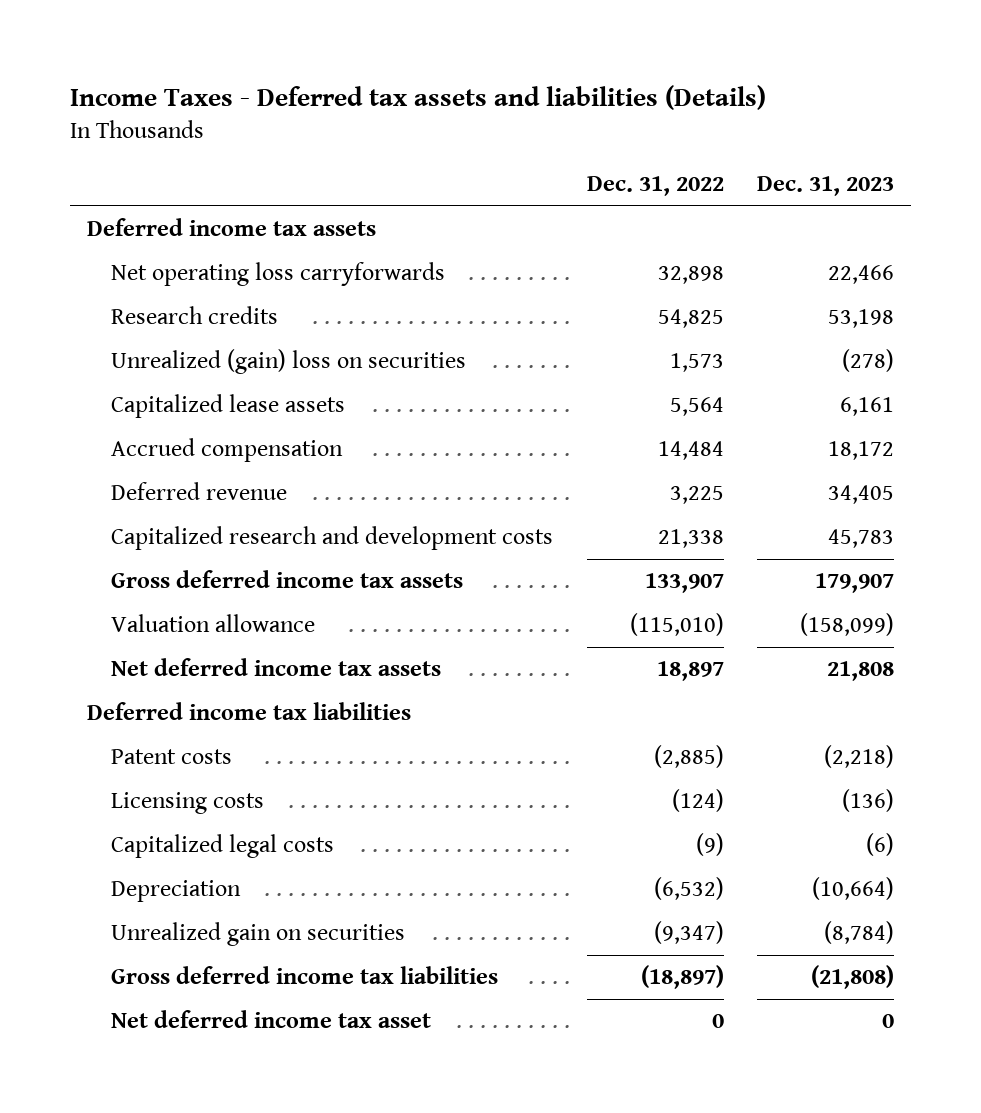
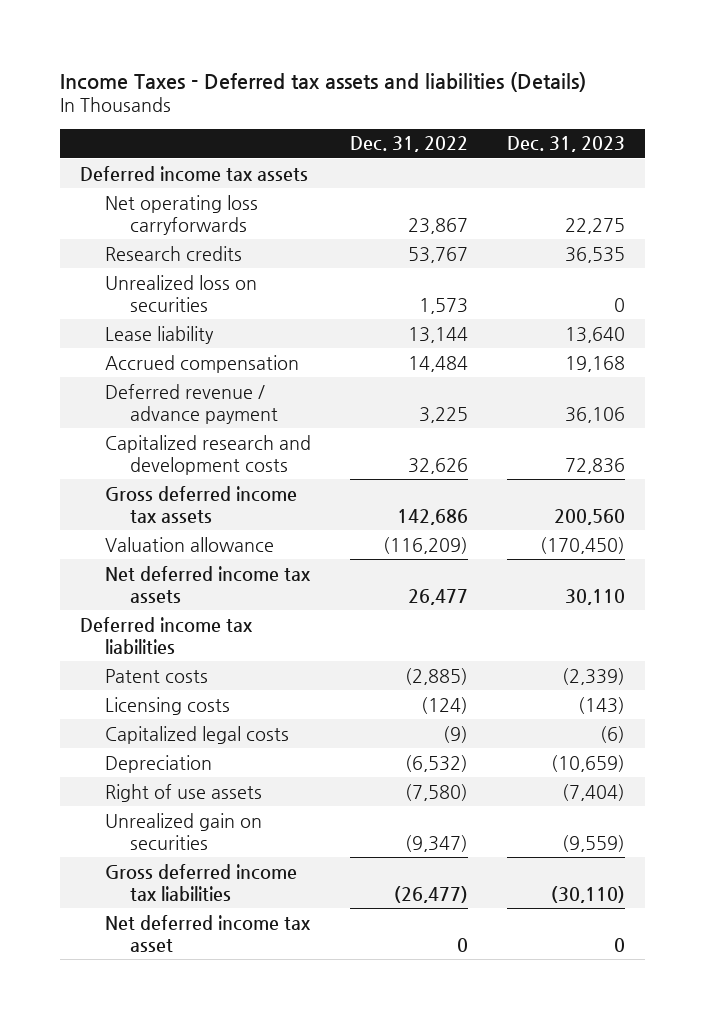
- Net operating loss carryforwards | 32,898 | 22,466
- Research credits | 54,825 | 53,198
- Unrealized (gain) loss on securities | 1,573 | (278)
- Capitalized lease assets | 5,564 | 6,161
- Accrued compensation | 14,484 | 18,172
- Deferred revenue | 3,225 | 34,405
- Capitalized research and development costs | 21,338 | 45,783
- Gross deferred income tax assets | 133,907 | 179,907
- Valuation allowance | (115,010) | (158,099)
- Net deferred income tax assets | 18,897 | 21,808
+ Net operating loss carryforwards | 23,867 | 22,275
+ Research credits | 53,767 | 36,535
+ Unrealized loss on securities | 1,573 | 0
+ Lease liability | 13,144 | 13,640
+ Accrued compensation | 14,484 | 19,168
+ Deferred revenue / advance payment | 3,225 | 36,106
+ Capitalized research and development costs | 32,626 | 72,836
+ Gross deferred income tax assets | 142,686 | 200,560
+ Valuation allowance | (116,209) | (170,450)
+ Net deferred income tax assets | 26,477 | 30,110
- Patent costs | (2,885) | (2,218)
- Licensing costs | (124) | (136)
+ Patent costs | (2,885) | (2,339)
+ Licensing costs | (124) | (143)
- Depreciation | (6,532) | (10,664)
- Unrealized gain on securities | (9,347) | (8,784)
- Gross deferred income tax liabilities | (18,897) | (21,808)
+ Depreciation | (6,532) | (10,659)
+ Right of use assets | (7,580) | (7,404)
+ Unrealized gain on securities | (9,347) | (9,559)
+ Gross deferred income tax liabilities | (26,477) | (30,110)

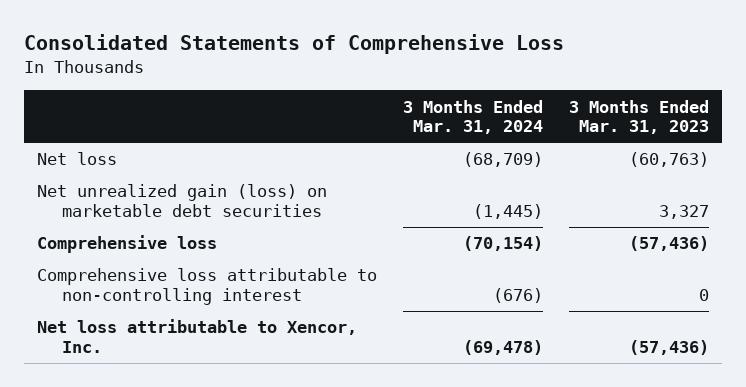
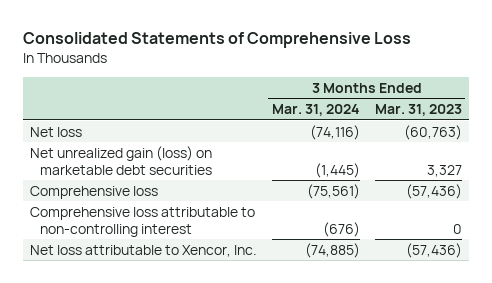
- Net loss | (68,709) | (60,763)
+ Net loss | (74,116) | (60,763)
- Comprehensive loss | (70,154) | (57,436)
+ Comprehensive loss | (75,561) | (57,436)
- Net loss attributable to Xencor, Inc. | (69,478) | (57,436)
+ Net loss attributable to Xencor, Inc. | (74,885) | (57,436)

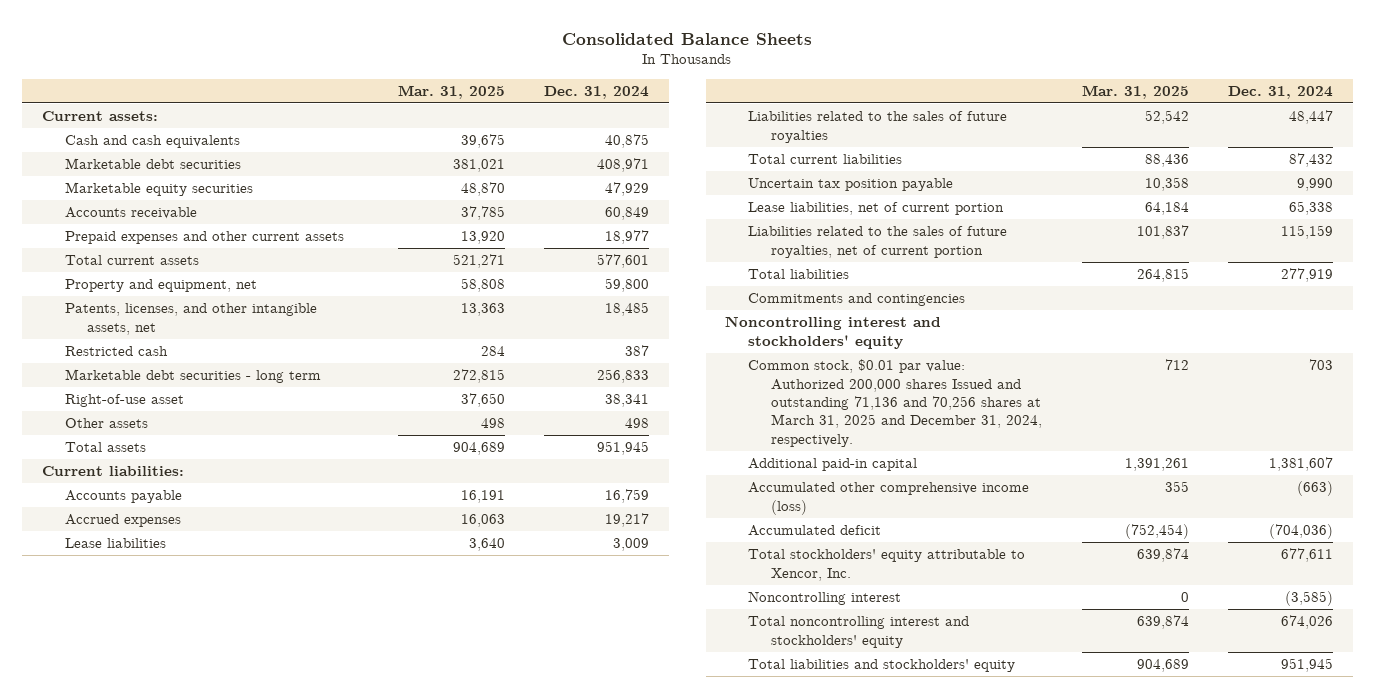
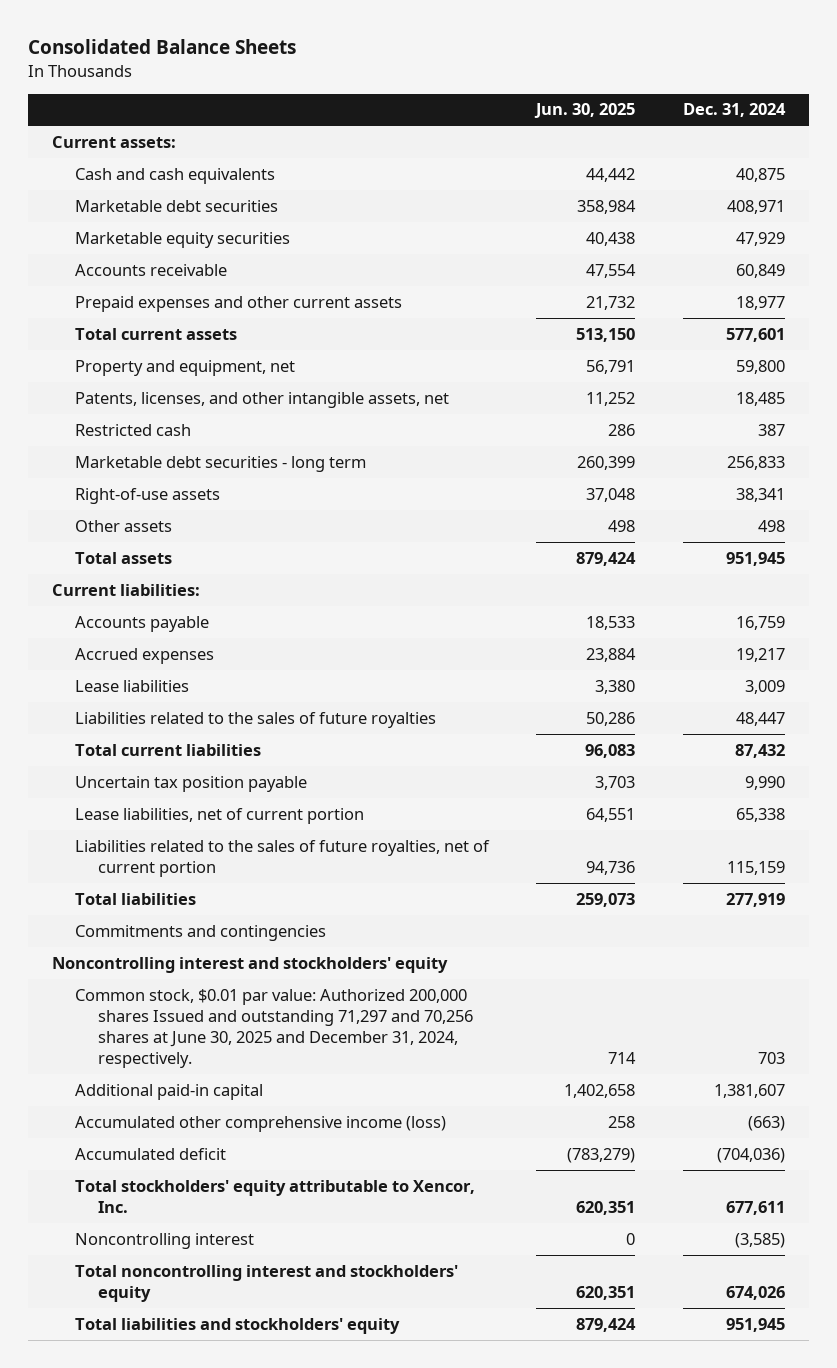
- | Mar. 31, 2025 | Dec. 31, 2024
+ | Jun. 30, 2025 | Dec. 31, 2024
- Right-of-use asset | 37,650 | 38,341
+ Right-of-use assets | 37,048 | 38,341
- Common stock, $0.01 par value: Authorized 200,000 shares Issued and outstanding 71,136 and 70,256 shares at March 31, 2025 and December 31, 2024, respectively. | 712 | 703
+ Common stock, $0.01 par value: Authorized 200,000 shares Issued and outstanding 71,297 and 70,256 shares at June 30, 2025 and December 31, 2024, respectively. | 714 | 703

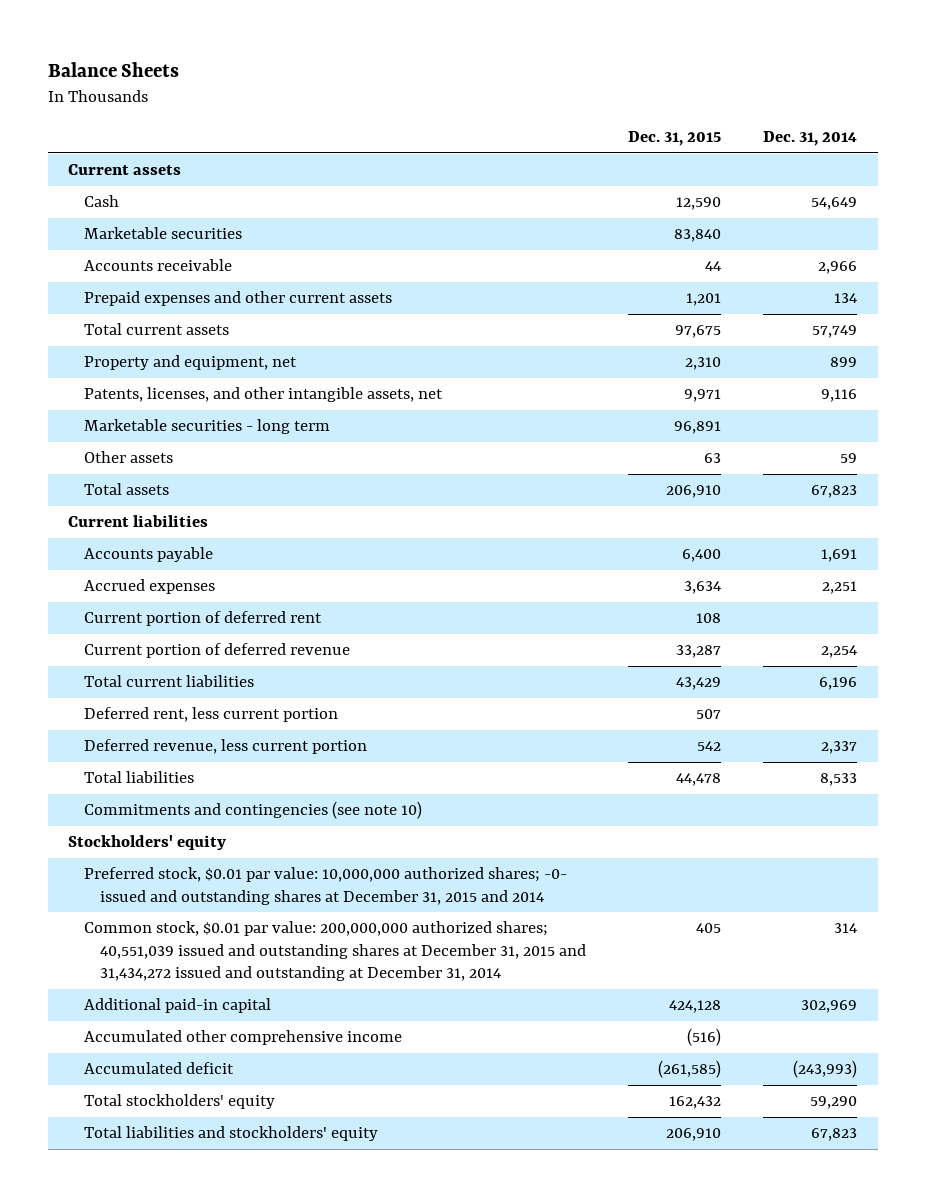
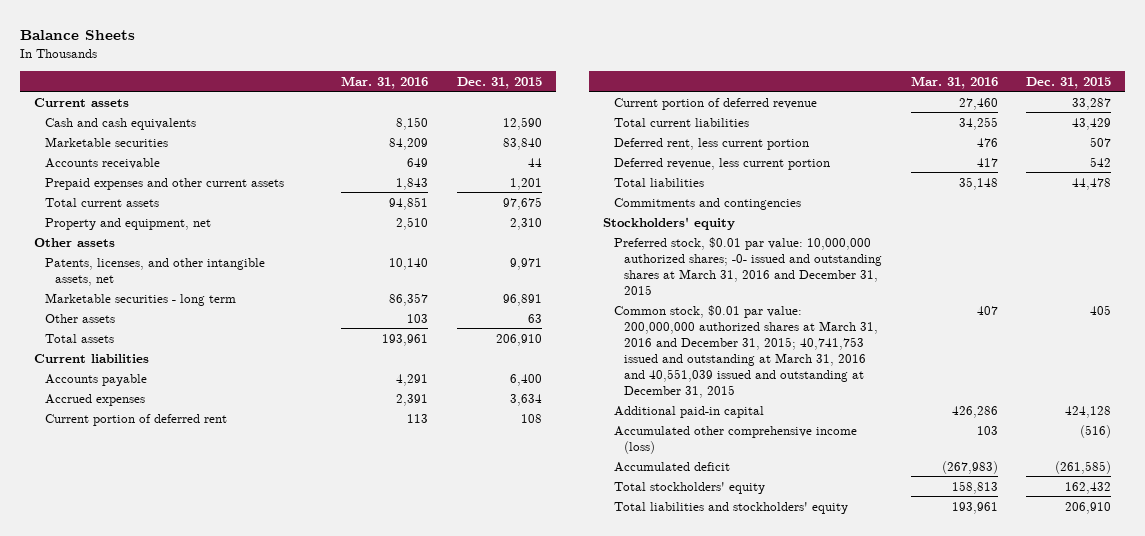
- | Dec. 31, 2015 | Dec. 31, 2014
+ | Mar. 31, 2016 | Dec. 31, 2015
- Cash | 12,590 | 54,649
+ Cash and cash equivalents | 8,150 | 12,590
+ Other assets
- Commitments and contingencies (see note 10)
+ Commitments and contingencies
- Preferred stock, $0.01 par value: 10,000,000 authorized shares; -0- issued and outstanding shares at December 31, 2015 and 2014
- Common stock, $0.01 par value: 200,000,000 authorized shares; 40,551,039 issued and outstanding shares at December 31, 2015 and 31,434,272 issued and outstanding at December 31, 2014 | 405 | 314
+ Preferred stock, $0.01 par value: 10,000,000 authorized shares; -0- issued and outstanding shares at March 31, 2016 and December 31, 2015
+ Common stock, $0.01 par value: 200,000,000 authorized shares at March 31, 2016 and December 31, 2015; 40,741,753 issued and outstanding at March 31, 2016 and 40,551,039 issued and outstanding at December 31, 2015 | 407 | 405
- Accumulated other comprehensive income | (516) |
+ Accumulated other comprehensive income (loss) | 103 | (516)

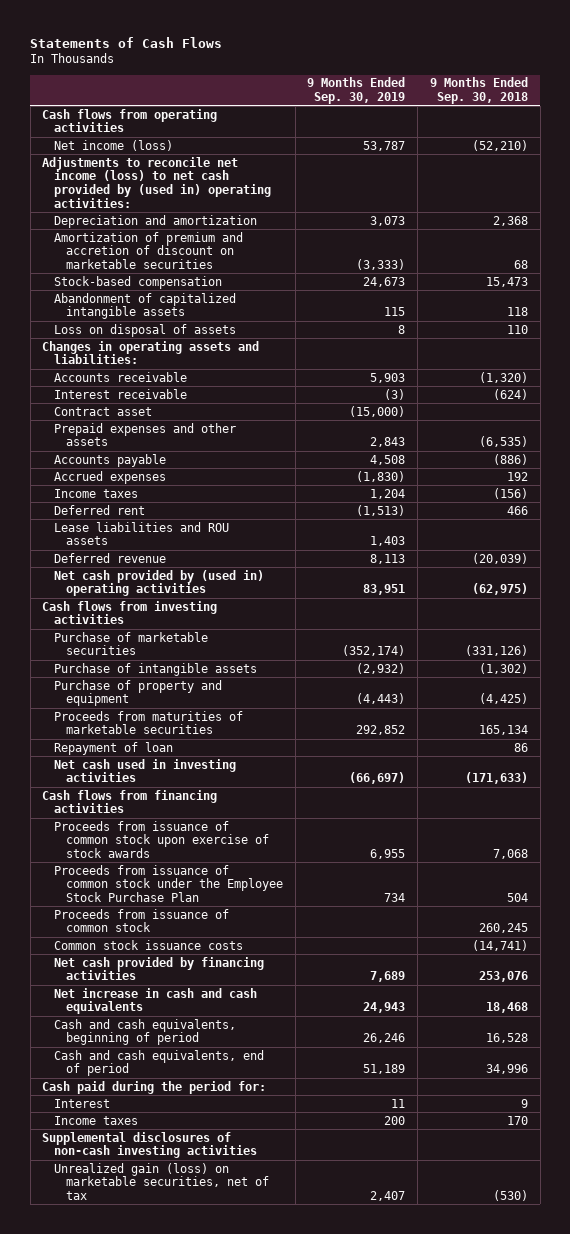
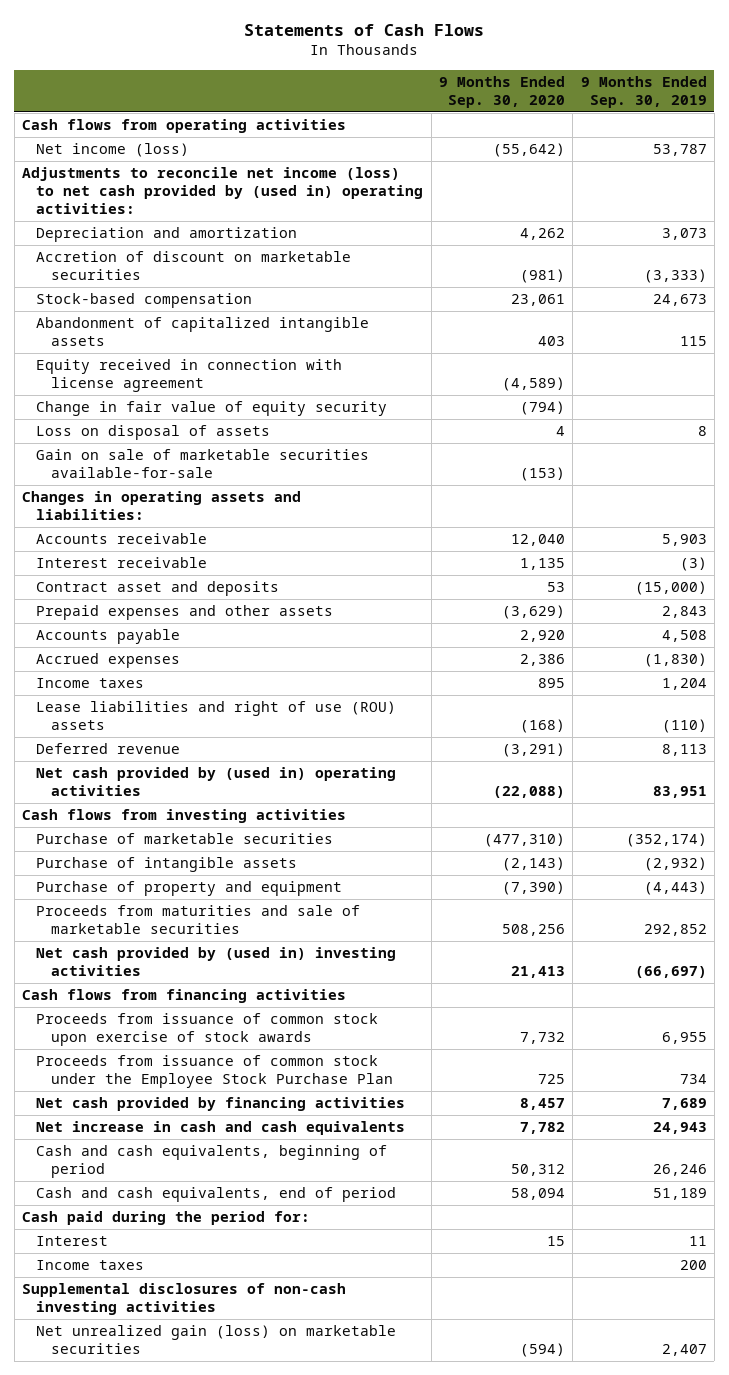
- | 9 Months Ended Sep. 30, 2019 | 9 Months Ended Sep. 30, 2018
+ | 9 Months Ended Sep. 30, 2020 | 9 Months Ended Sep. 30, 2019
- Amortization of premium and accretion of discount on marketable securities | (3,333) | 68
+ Accretion of discount on marketable securities | (981) | (3,333)
+ Equity received in connection with license agreement | (4,589) |
+ Change in fair value of equity security | (794) |
+ Gain on sale of marketable securities available-for-sale | (153) |
- Contract asset | (15,000) |
+ Contract asset and deposits | 53 | (15,000)
- Deferred rent | (1,513) | 466
- Lease liabilities and ROU assets | 1,403 |
+ Lease liabilities and right of use (ROU) assets | (168) | (110)
- Proceeds from maturities of marketable securities | 292,852 | 165,134
- Repayment of loan | | 86
- Net cash used in investing activities | (66,697) | (171,633)
+ Proceeds from maturities and sale of marketable securities | 508,256 | 292,852
+ Net cash provided by (used in) investing activities | 21,413 | (66,697)
- Proceeds from issuance of common stock | | 260,245
- Common stock issuance costs | | (14,741)
- Unrealized gain (loss) on marketable securities, net of tax | 2,407 | (530)
+ Net unrealized gain (loss) on marketable securities | (594) | 2,407

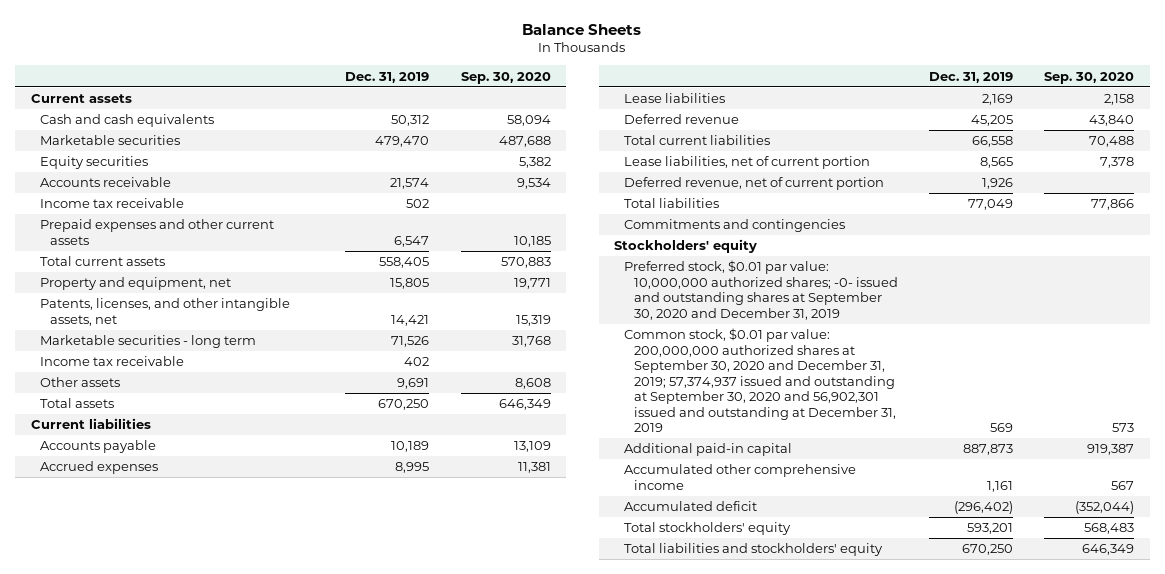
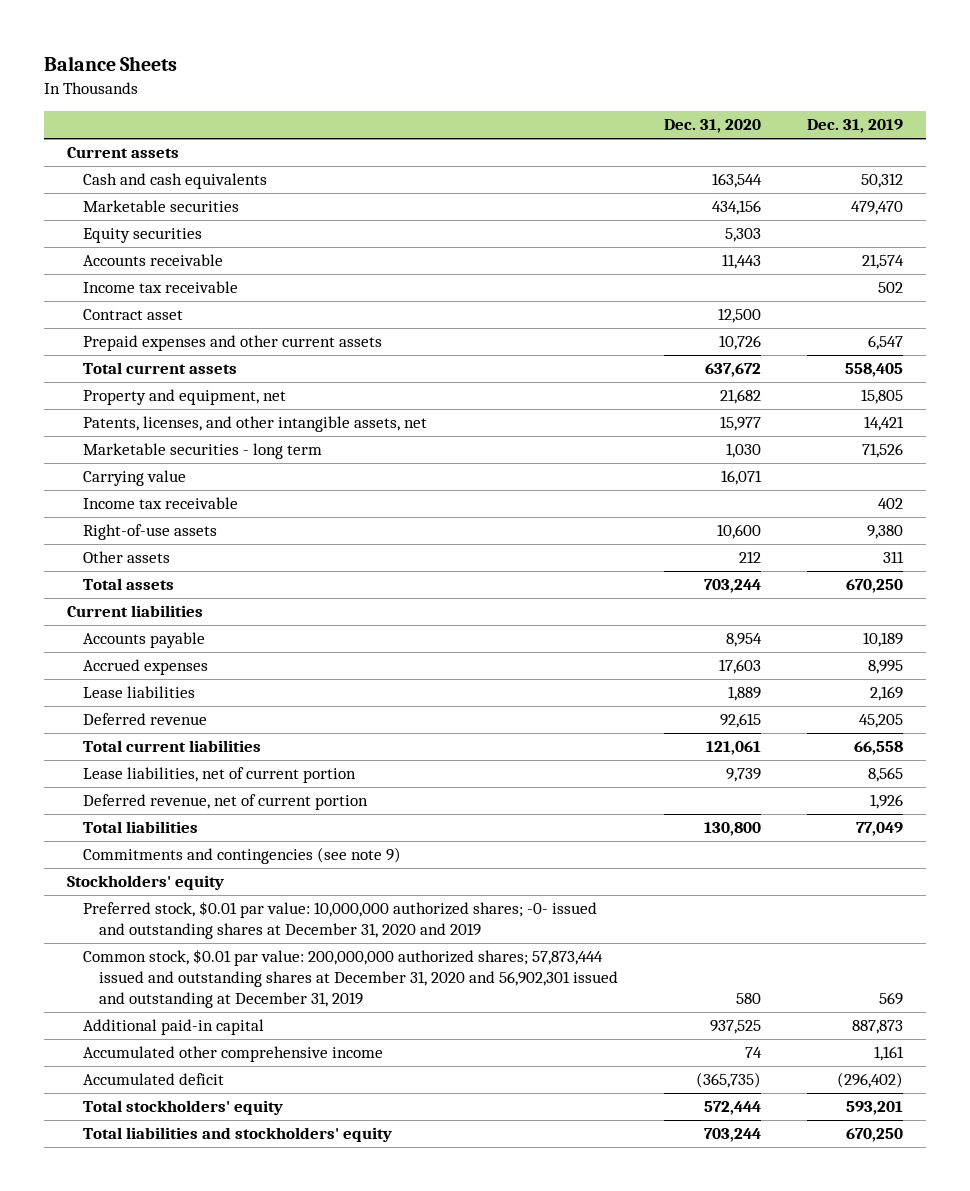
- | Dec. 31, 2019 | Sep. 30, 2020
+ | Dec. 31, 2020 | Dec. 31, 2019
+ Contract asset | 12,500 |
+ Carrying value | 16,071 |
- Other assets | 9,691 | 8,608
+ Right-of-use assets | 10,600 | 9,380
+ Other assets | 212 | 311
- Commitments and contingencies
+ Commitments and contingencies (see note 9)
- Preferred stock, $0.01 par value: 10,000,000 authorized shares; -0- issued and outstanding shares at September 30, 2020 and December 31, 2019
- Common stock, $0.01 par value: 200,000,000 authorized shares at September 30, 2020 and December 31, 2019; 57,374,937 issued and outstanding at September 30, 2020 and 56,902,301 issued and outstanding at December 31, 2019 | 569 | 573
+ Preferred stock, $0.01 par value: 10,000,000 authorized shares; -0- issued and outstanding shares at December 31, 2020 and 2019
+ Common stock, $0.01 par value: 200,000,000 authorized shares; 57,873,444 issued and outstanding shares at December 31, 2020 and 56,902,301 issued and outstanding at December 31, 2019 | 580 | 569

